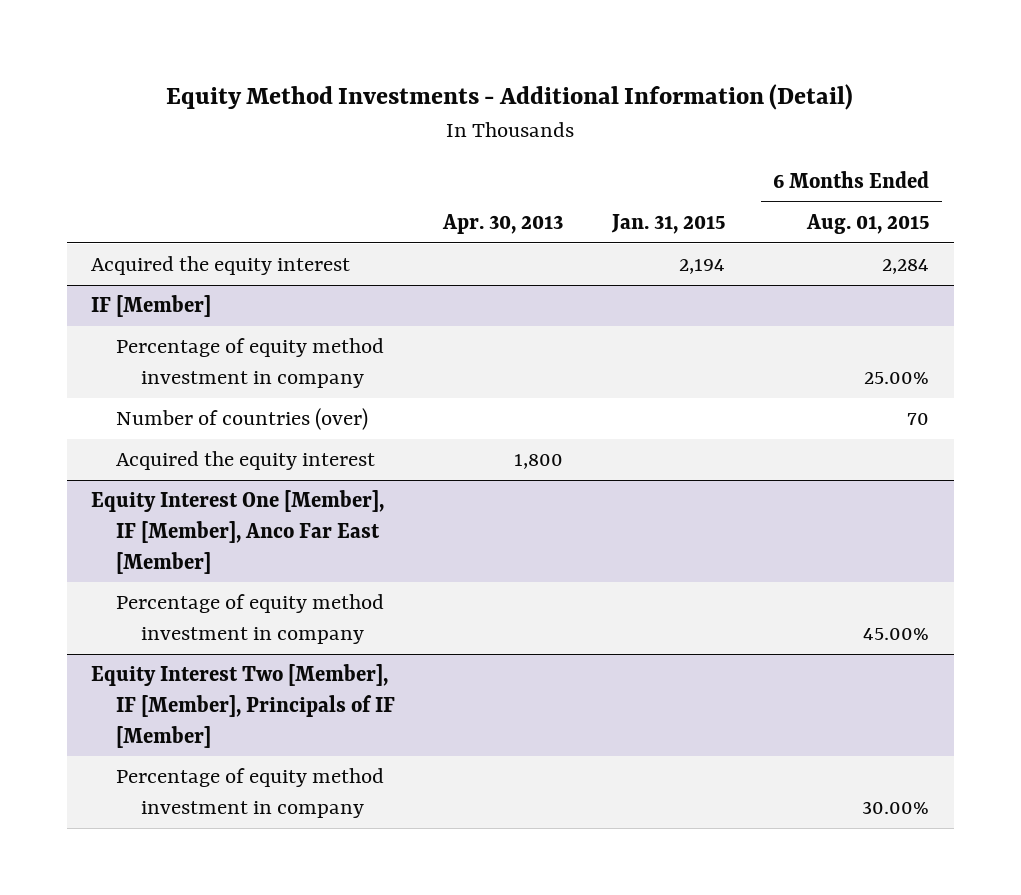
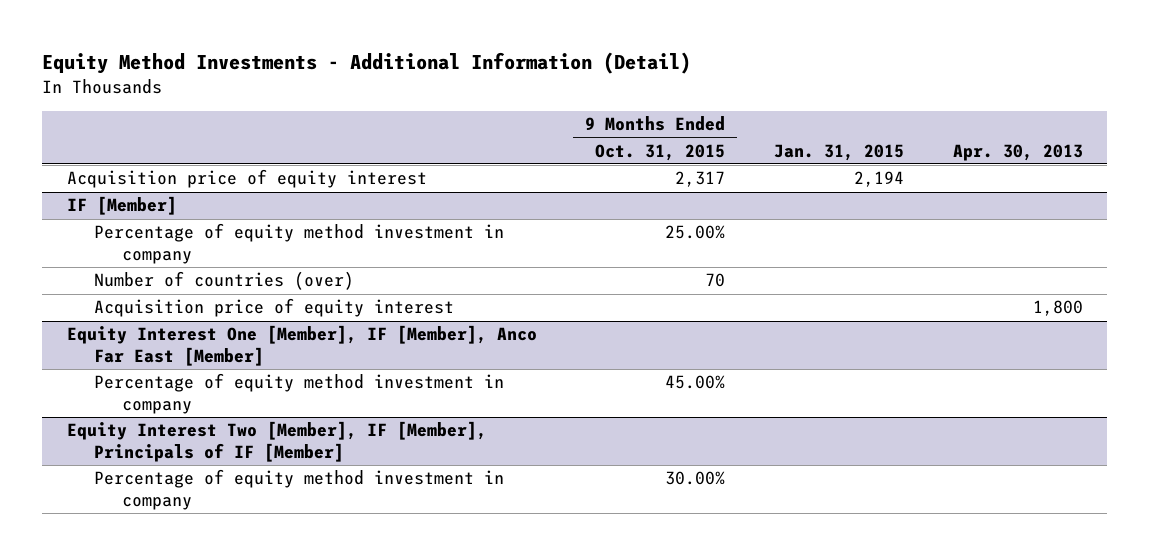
- | Apr. 30, 2013 | Jan. 31, 2015 | 6 Months Ended Aug. 01, 2015
+ | 9 Months Ended Oct. 31, 2015 | Jan. 31, 2015 | Apr. 30, 2013
- Acquired the equity interest | | 2,194 | 2,284
+ Acquisition price of equity interest | 2,317 | 2,194 |
@ IF [Member]
- Acquired the equity interest | 1,800 | |
+ Acquisition price of equity interest | | | 1,800

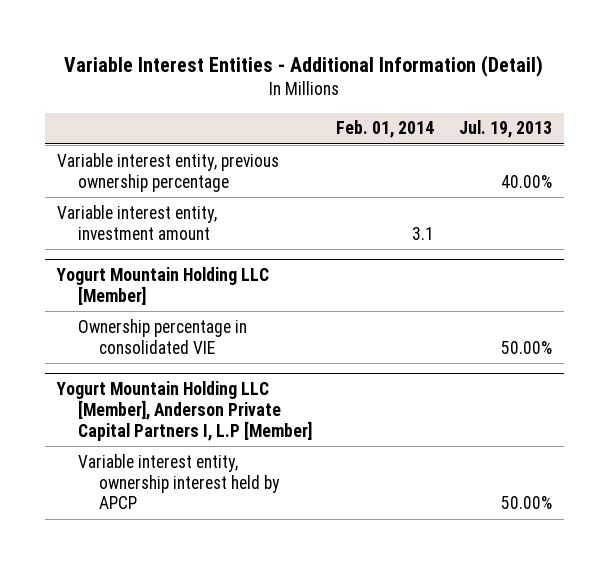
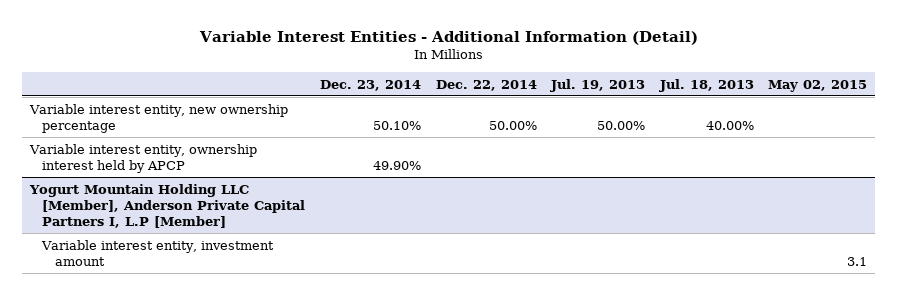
- | Feb. 01, 2014 | Jul. 19, 2013
+ | Dec. 23, 2014 | Dec. 22, 2014 | Jul. 19, 2013 | Jul. 18, 2013 | May 02, 2015
- Variable interest entity, previous ownership percentage | | 40.00%
- Variable interest entity, investment amount | 3.1 |
- Yogurt Mountain Holding LLC [Member]
- Ownership percentage in consolidated VIE | | 50.00%
+ Variable interest entity, new ownership percentage | 50.10% | 50.00% | 50.00% | 40.00% |
+ Variable interest entity, ownership interest held by APCP | 49.90% | | | |
@ Yogurt Mountain Holding LLC [Member], Anderson Private Capital Partners I, L.P [Member]
- Variable interest entity, ownership interest held by APCP | | 50.00%
+ Variable interest entity, investment amount | | | | | 3.1

